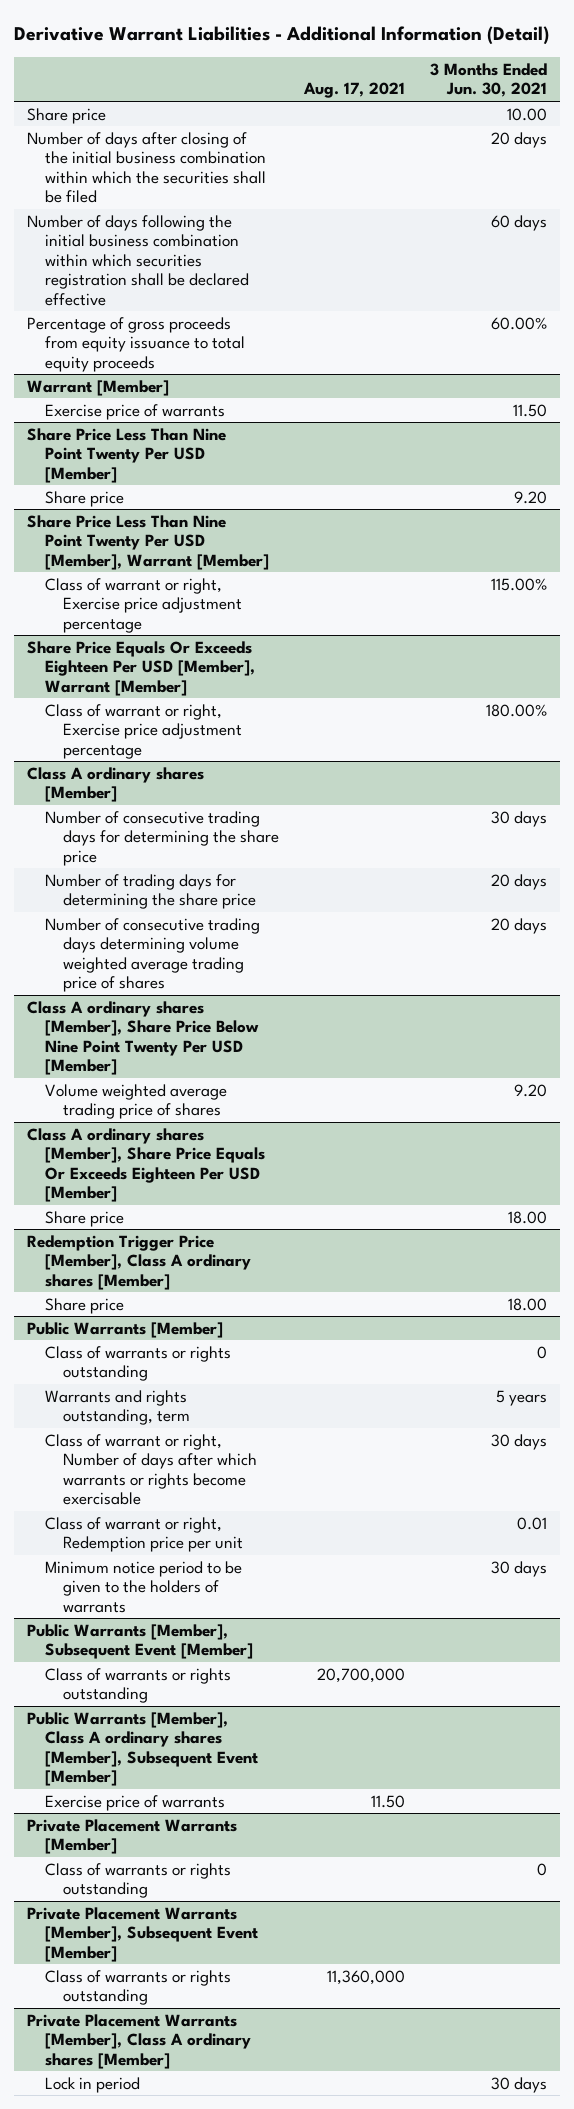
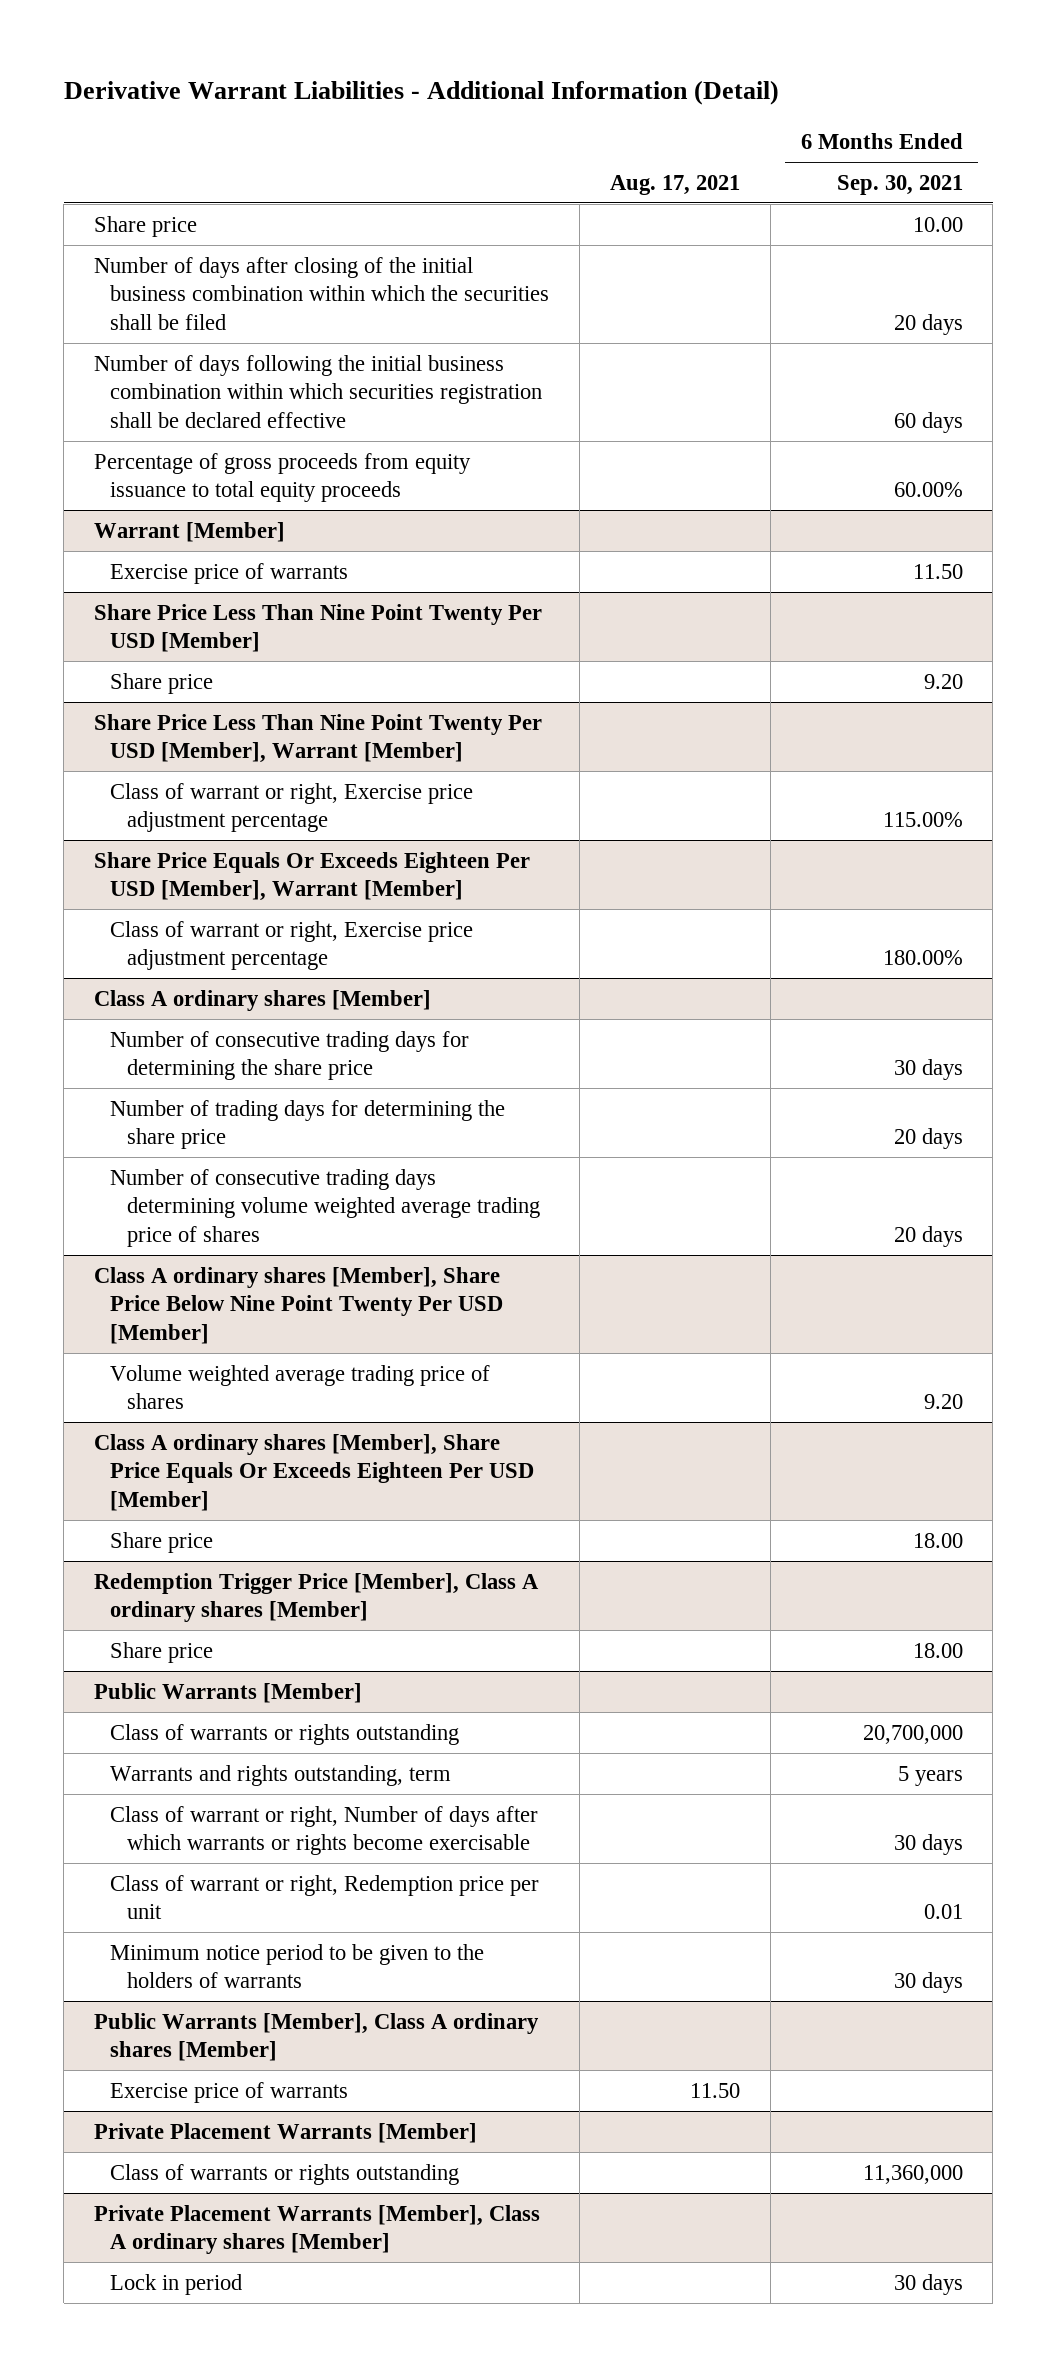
- | Aug. 17, 2021 | 3 Months Ended Jun. 30, 2021
+ | Aug. 17, 2021 | 6 Months Ended Sep. 30, 2021
- Public Warrants [Member], Subsequent Event [Member]
- Class of warrants or rights outstanding | 20,700,000 |
- Public Warrants [Member], Class A ordinary shares [Member], Subsequent Event [Member]
+ Public Warrants [Member], Class A ordinary shares [Member]
- Private Placement Warrants [Member], Subsequent Event [Member]
- Class of warrants or rights outstanding | 11,360,000 |

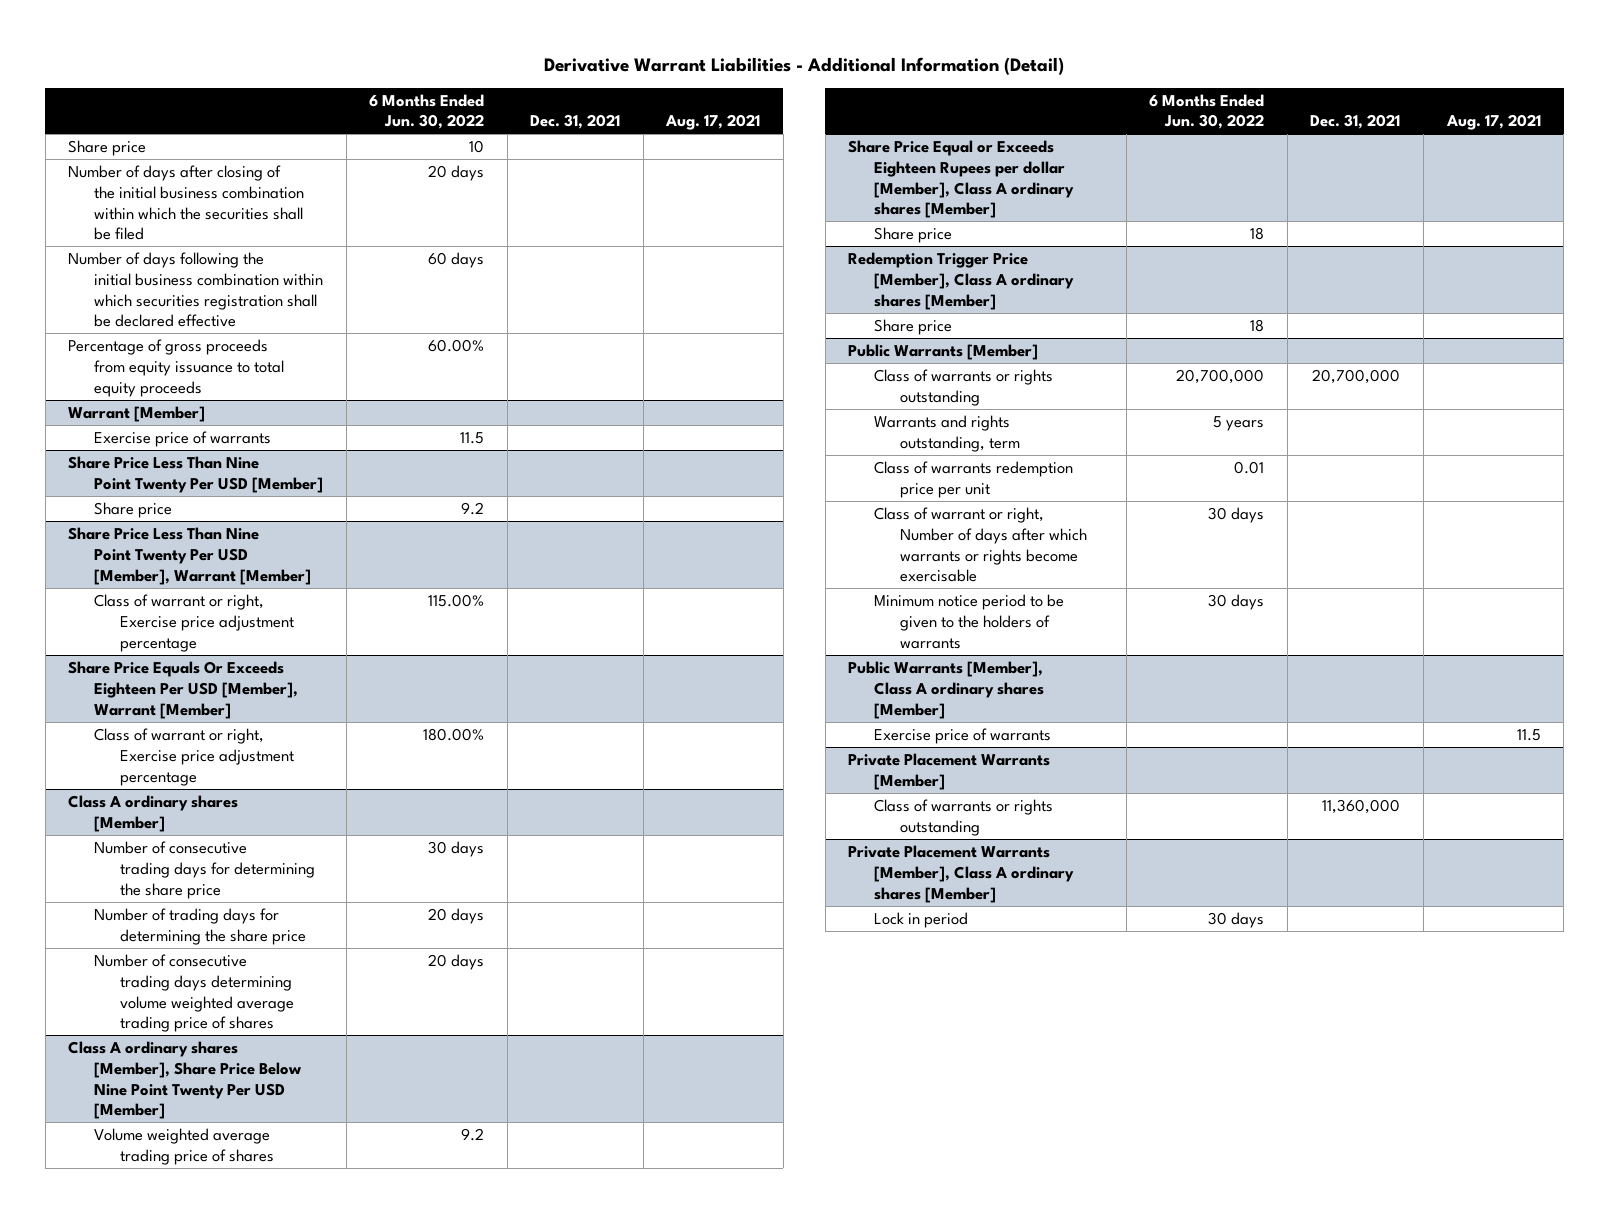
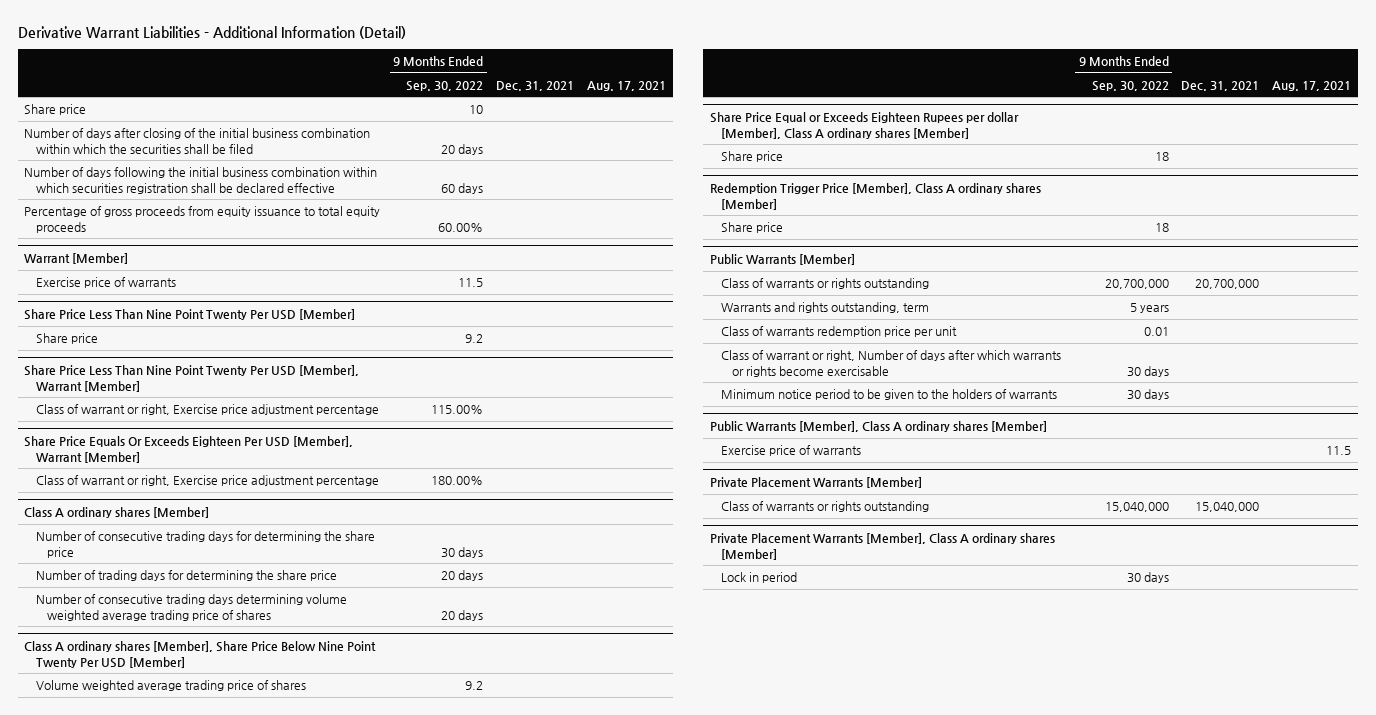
- | 6 Months Ended Jun. 30, 2022 | Dec. 31, 2021 | Aug. 17, 2021
+ | 9 Months Ended Sep. 30, 2022 | Dec. 31, 2021 | Aug. 17, 2021
@ Private Placement Warrants [Member]
- Class of warrants or rights outstanding | | 11,360,000 |
+ Class of warrants or rights outstanding | 15,040,000 | 15,040,000 |

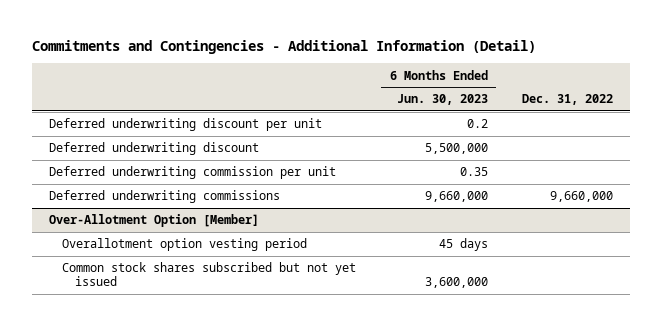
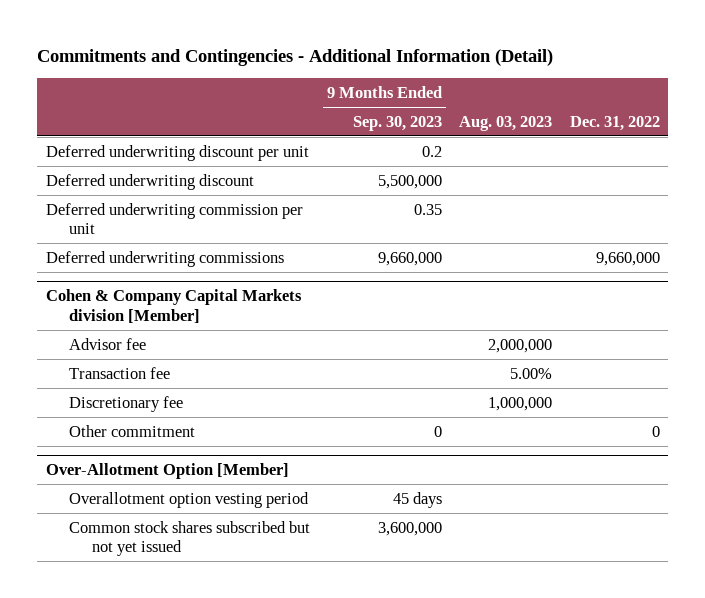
- | 6 Months Ended Jun. 30, 2023 | Dec. 31, 2022
+ | 9 Months Ended Sep. 30, 2023 | Aug. 03, 2023 | Dec. 31, 2022
+ Cohen & Company Capital Markets division [Member]
+ Advisor fee | | 2,000,000 |
+ Transaction fee | | 5.00% |
+ Discretionary fee | | 1,000,000 |
+ Other commitment | 0 | | 0

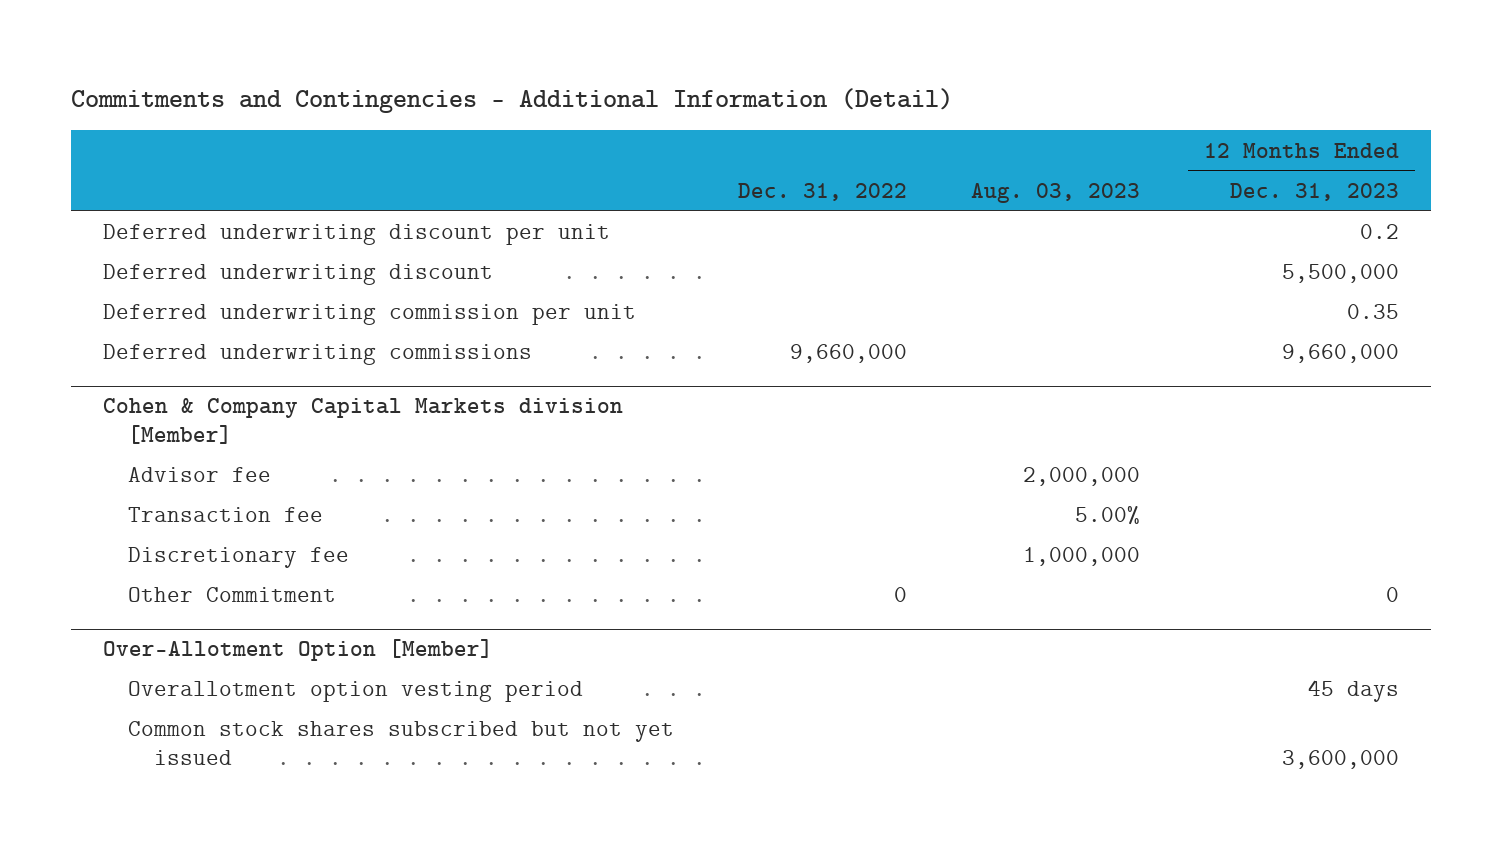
- | 9 Months Ended Sep. 30, 2023 | Aug. 03, 2023 | Dec. 31, 2022
+ | Dec. 31, 2022 | Aug. 03, 2023 | 12 Months Ended Dec. 31, 2023
@ Cohen & Company Capital Markets division [Member]
- Other commitment | 0 | | 0
+ Other Commitment | 0 | | 0

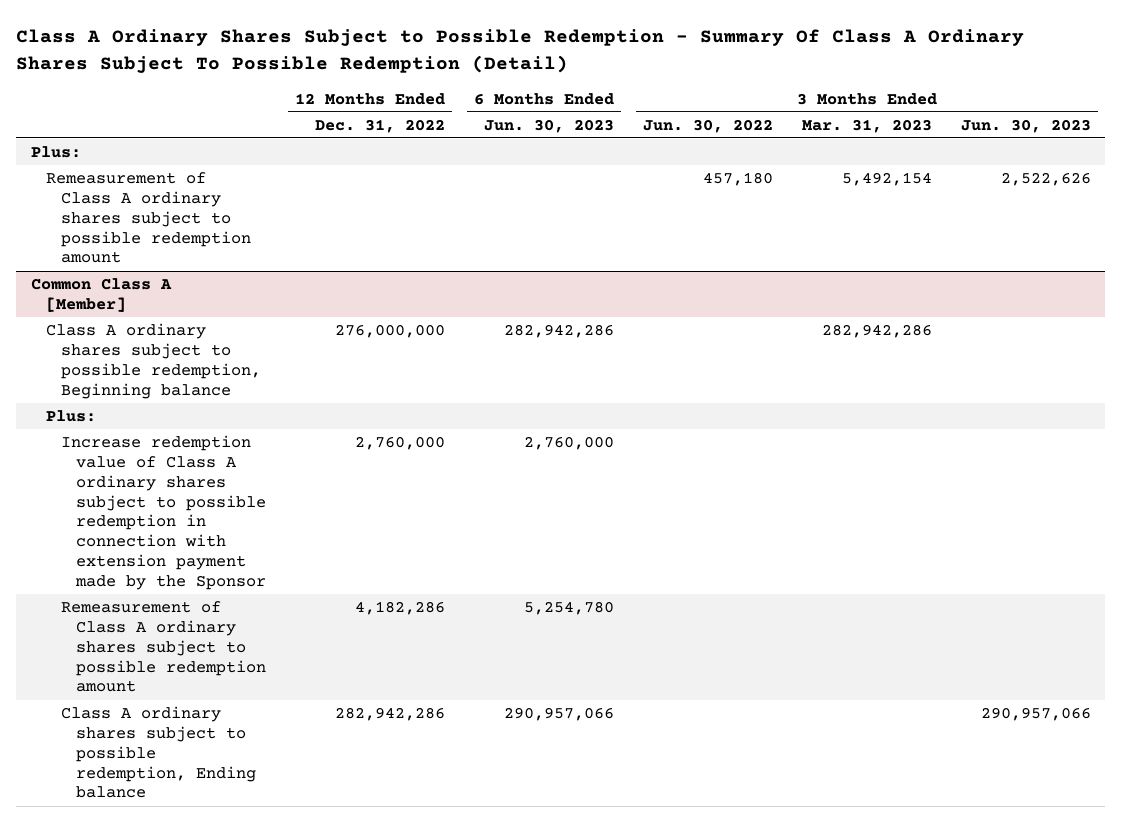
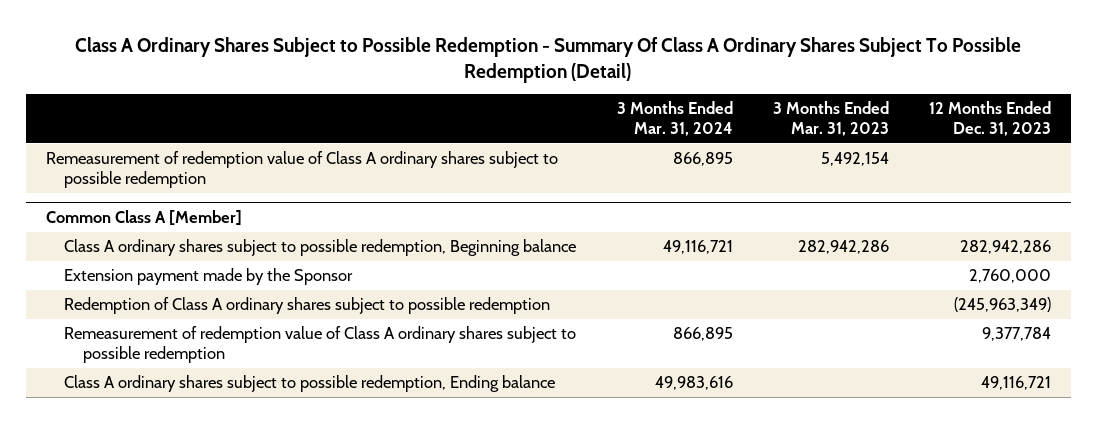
- | 12 Months Ended Dec. 31, 2022 | 6 Months Ended Jun. 30, 2023 | 3 Months Ended Jun. 30, 2022 | 3 Months Ended Mar. 31, 2023 | 3 Months Ended Jun. 30, 2023
+ | 3 Months Ended Mar. 31, 2024 | 3 Months Ended Mar. 31, 2023 | 12 Months Ended Dec. 31, 2023
- Plus:
- Remeasurement of Class A ordinary shares subject to possible redemption amount | | | 457,180 | 5,492,154 | 2,522,626
+ Remeasurement of redemption value of Class A ordinary shares subject to possible redemption | 866,895 | 5,492,154 |
@ Common Class A [Member]
- Plus:
- Increase redemption value of Class A ordinary shares subject to possible redemption in connection with extension payment made by the Sponsor | 2,760,000 | 2,760,000 | | |
- Remeasurement of Class A ordinary shares subject to possible redemption amount | 4,182,286 | 5,254,780 | | |
+ Extension payment made by the Sponsor | | | 2,760,000
+ Redemption of Class A ordinary shares subject to possible redemption | | | (245,963,349)
+ Remeasurement of redemption value of Class A ordinary shares subject to possible redemption | 866,895 | | 9,377,784

